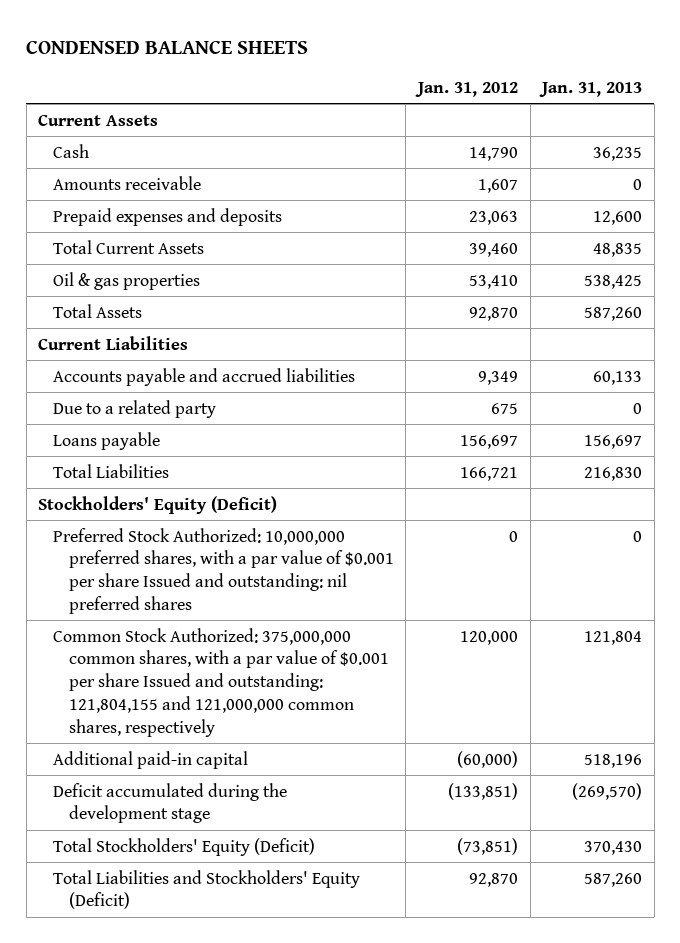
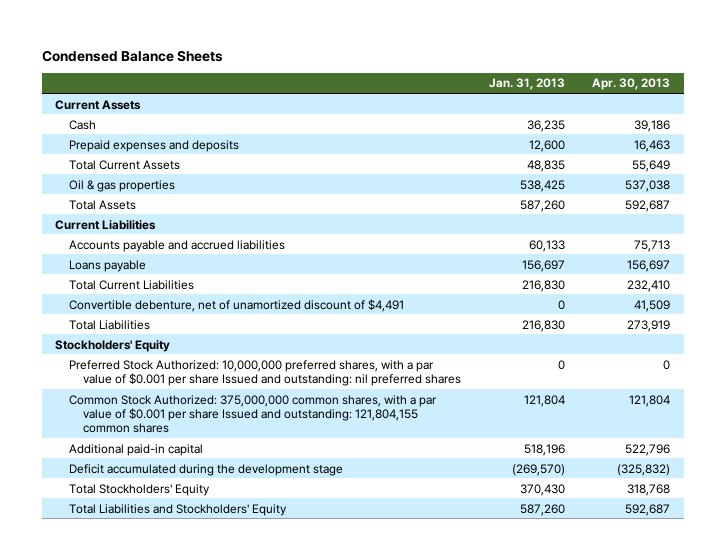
- CONDENSED BALANCE SHEETS
+ Condensed Balance Sheets
- | Jan. 31, 2012 | Jan. 31, 2013
+ | Jan. 31, 2013 | Apr. 30, 2013
- Amounts receivable | 1,607 | 0
- Due to a related party | 675 | 0
+ Total Current Liabilities | 216,830 | 232,410
+ Convertible debenture, net of unamortized discount of $4,491 | 0 | 41,509
- Stockholders' Equity (Deficit)
+ Stockholders' Equity
- Common Stock Authorized: 375,000,000 common shares, with a par value of $0.001 per share Issued and outstanding: 121,804,155 and 121,000,000 common shares, respectively | 120,000 | 121,804
+ Common Stock Authorized: 375,000,000 common shares, with a par value of $0.001 per share Issued and outstanding: 121,804,155 common shares | 121,804 | 121,804
- Total Stockholders' Equity (Deficit) | (73,851) | 370,430
- Total Liabilities and Stockholders' Equity (Deficit) | 92,870 | 587,260
+ Total Stockholders' Equity | 370,430 | 318,768
+ Total Liabilities and Stockholders' Equity | 587,260 | 592,687

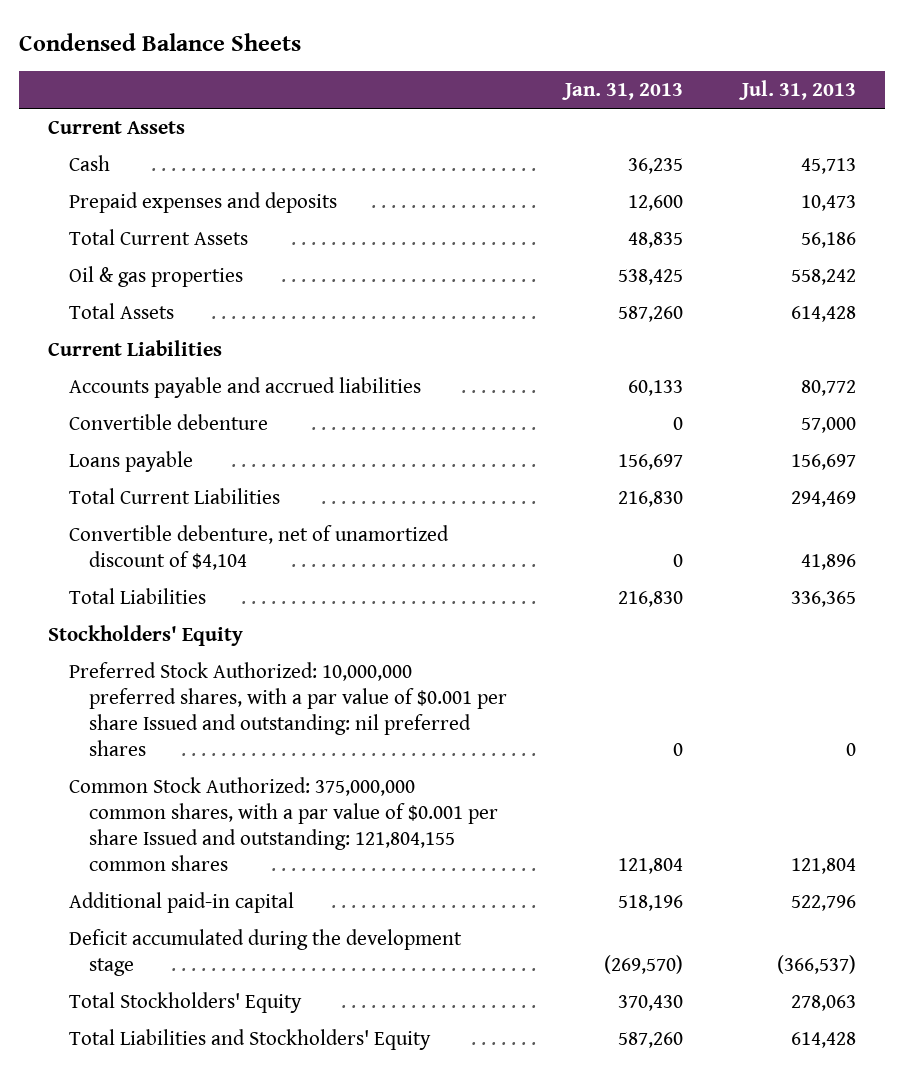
- | Jan. 31, 2013 | Apr. 30, 2013
+ | Jan. 31, 2013 | Jul. 31, 2013
+ Convertible debenture | 0 | 57,000
- Convertible debenture, net of unamortized discount of $4,491 | 0 | 41,509
+ Convertible debenture, net of unamortized discount of $4,104 | 0 | 41,896

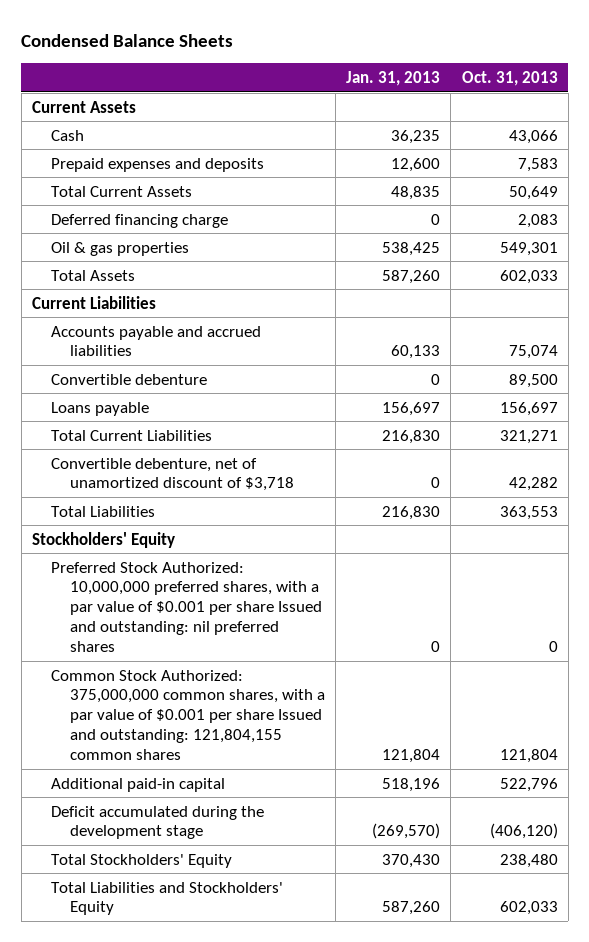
- | Jan. 31, 2013 | Jul. 31, 2013
+ | Jan. 31, 2013 | Oct. 31, 2013
+ Deferred financing charge | 0 | 2,083
- Convertible debenture, net of unamortized discount of $4,104 | 0 | 41,896
+ Convertible debenture, net of unamortized discount of $3,718 | 0 | 42,282

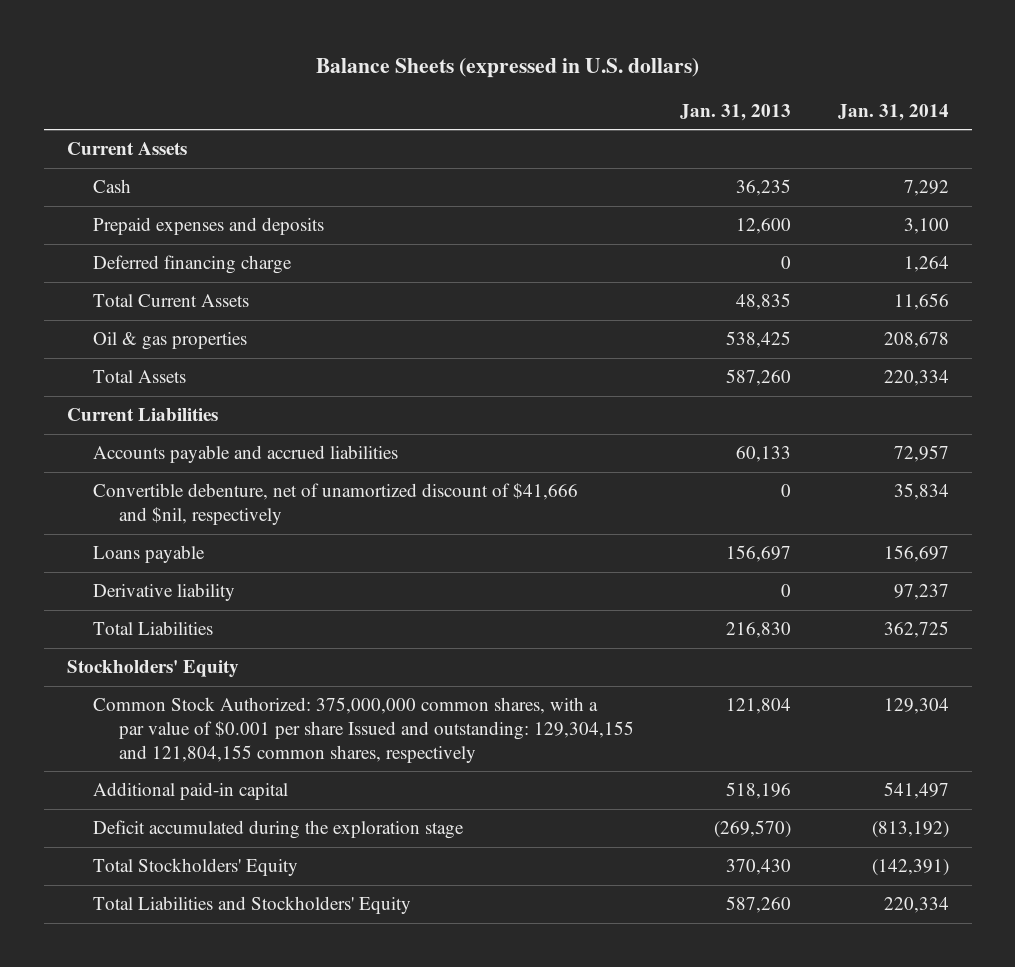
- Condensed Balance Sheets
+ Balance Sheets (expressed in U.S. dollars)
- | Jan. 31, 2013 | Oct. 31, 2013
+ | Jan. 31, 2013 | Jan. 31, 2014
moved down: Total Current Assets | 48,835 | 11,656
- Convertible debenture | 0 | 89,500
+ Convertible debenture, net of unamortized discount of $41,666 and $nil, respectively | 0 | 35,834
- Total Current Liabilities | 216,830 | 321,271
- Convertible debenture, net of unamortized discount of $3,718 | 0 | 42,282
+ Derivative liability | 0 | 97,237
- Preferred Stock Authorized: 10,000,000 preferred shares, with a par value of $0.001 per share Issued and outstanding: nil preferred shares | 0 | 0
- Common Stock Authorized: 375,000,000 common shares, with a par value of $0.001 per share Issued and outstanding: 121,804,155 common shares | 121,804 | 121,804
+ Common Stock Authorized: 375,000,000 common shares, with a par value of $0.001 per share Issued and outstanding: 129,304,155 and 121,804,155 common shares, respectively | 121,804 | 129,304
- Deficit accumulated during the development stage | (269,570) | (406,120)
+ Deficit accumulated during the exploration stage | (269,570) | (813,192)

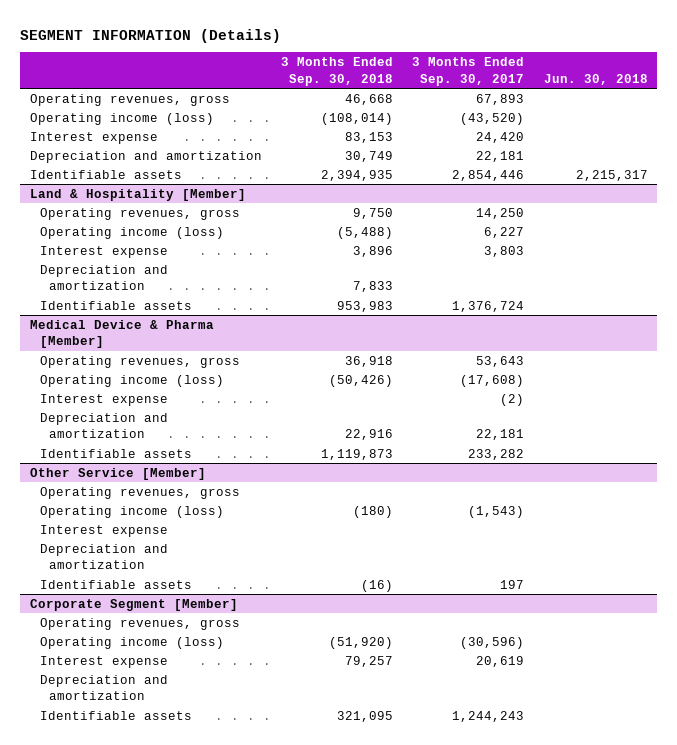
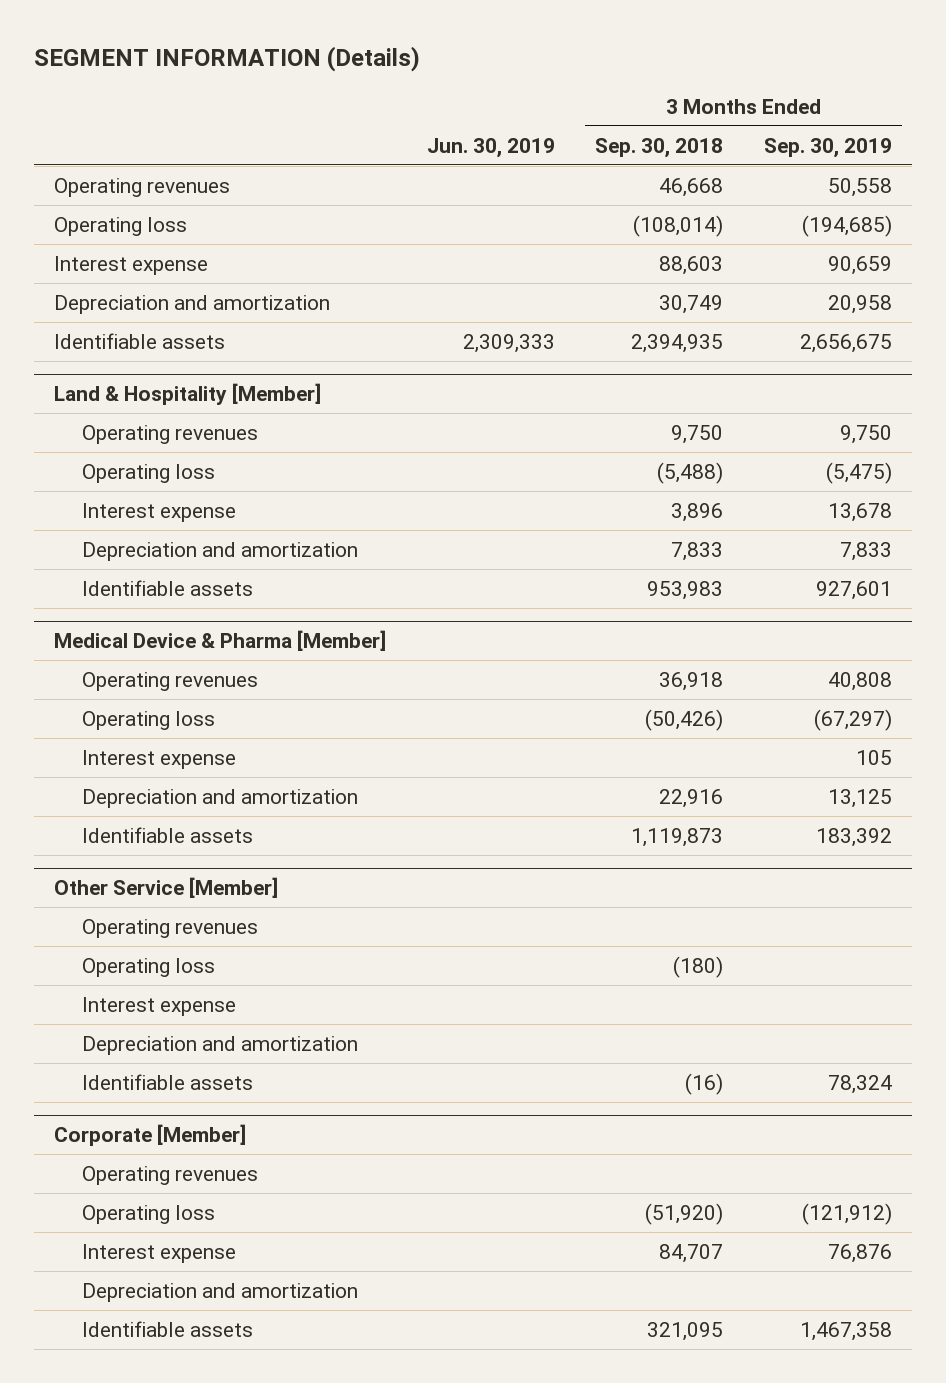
- | 3 Months Ended Sep. 30, 2018 | 3 Months Ended Sep. 30, 2017 | Jun. 30, 2018
+ | Jun. 30, 2019 | 3 Months Ended Sep. 30, 2018 | 3 Months Ended Sep. 30, 2019
- Operating revenues, gross | 46,668 | 67,893 |
- Operating income (loss) | (108,014) | (43,520) |
- Interest expense | 83,153 | 24,420 |
+ Operating revenues | | 46,668 | 50,558
+ Operating loss | | (108,014) | (194,685)
+ Interest expense | | 88,603 | 90,659
@ Land & Hospitality [Member]
- Operating revenues, gross | 9,750 | 14,250 |
- Operating income (loss) | (5,488) | 6,227 |
+ Operating revenues | | 9,750 | 9,750
+ Operating loss | | (5,488) | (5,475)
@ Medical Device & Pharma [Member]
- Operating revenues, gross | 36,918 | 53,643 |
- Operating income (loss) | (50,426) | (17,608) |
+ Operating revenues | | 36,918 | 40,808
+ Operating loss | | (50,426) | (67,297)
@ Other Service [Member]
- Operating revenues, gross
- Operating income (loss) | (180) | (1,543) |
+ Operating revenues
+ Operating loss | | (180) |
- Corporate Segment [Member]
- Operating revenues, gross
- Operating income (loss) | (51,920) | (30,596) |
- Interest expense | 79,257 | 20,619 |
+ Corporate [Member]
+ Operating revenues
+ Operating loss | | (51,920) | (121,912)
+ Interest expense | | 84,707 | 76,876

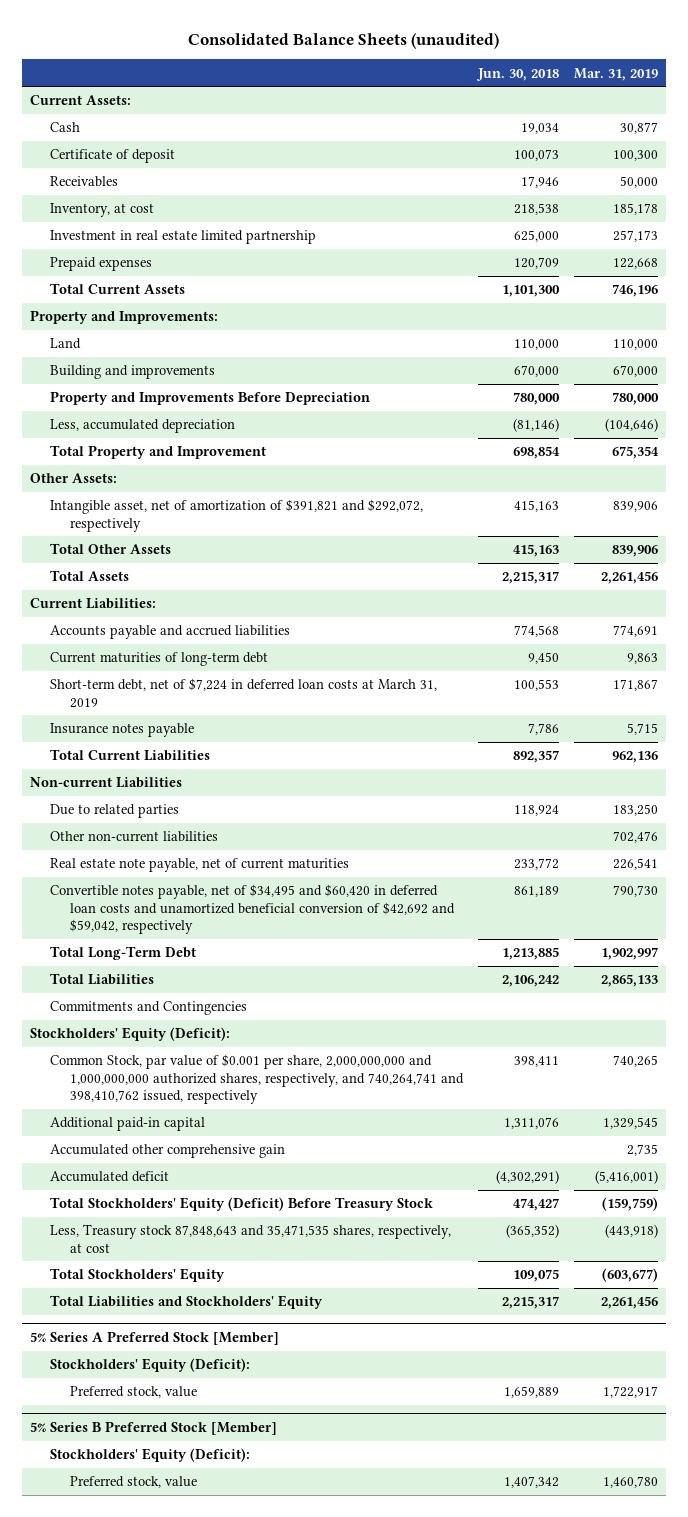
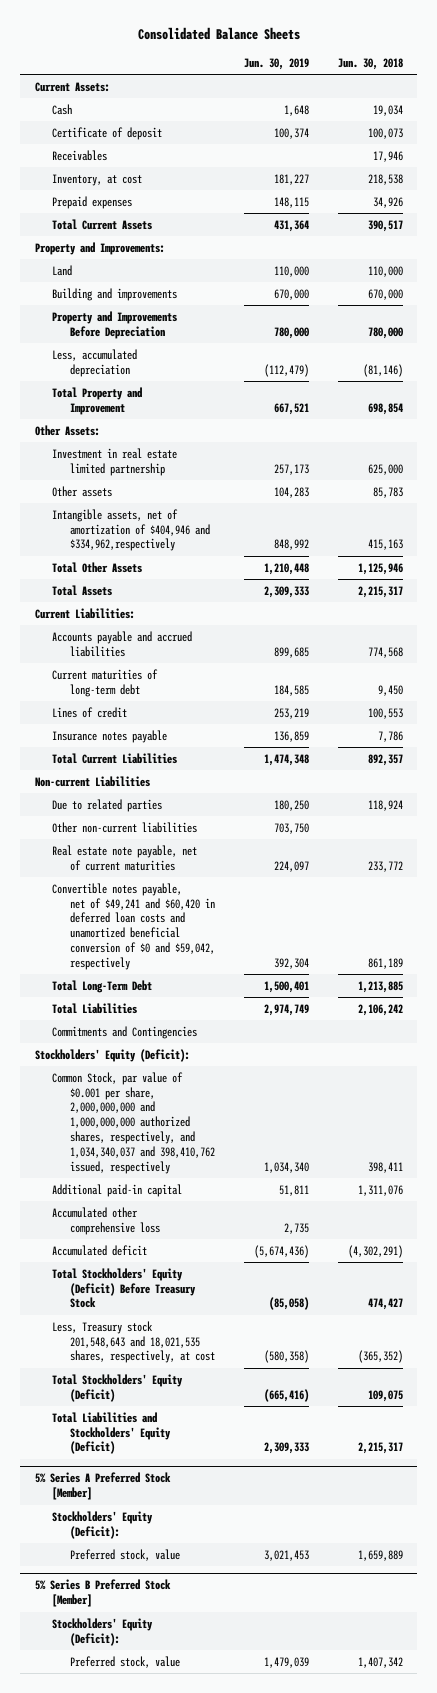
- Consolidated Balance Sheets (unaudited)
+ Consolidated Balance Sheets
- | Jun. 30, 2018 | Mar. 31, 2019
+ | Jun. 30, 2019 | Jun. 30, 2018
- Prepaid expenses | 120,709 | 122,668
- Total Current Assets | 1,101,300 | 746,196
+ Prepaid expenses | 148,115 | 34,926
+ Total Current Assets | 431,364 | 390,517
- Intangible asset, net of amortization of $391,821 and $292,072, respectively | 415,163 | 839,906
- Total Other Assets | 415,163 | 839,906
moved down: Investment in real estate limited partnership | 257,173 | 625,000
+ Other assets | 104,283 | 85,783
+ Intangible assets, net of amortization of $404,946 and $334,962,respectively | 848,992 | 415,163
+ Total Other Assets | 1,210,448 | 1,125,946
- Short-term debt, net of $7,224 in deferred loan costs at March 31, 2019 | 100,553 | 171,867
+ Lines of credit | 253,219 | 100,553
- Convertible notes payable, net of $34,495 and $60,420 in deferred loan costs and unamortized beneficial conversion of $42,692 and $59,042, respectively | 861,189 | 790,730
+ Convertible notes payable, net of $49,241 and $60,420 in deferred loan costs and unamortized beneficial conversion of $0 and $59,042, respectively | 392,304 | 861,189
- Common Stock, par value of $0.001 per share, 2,000,000,000 and 1,000,000,000 authorized shares, respectively, and 740,264,741 and 398,410,762 issued, respectively | 398,411 | 740,265
+ Common Stock, par value of $0.001 per share, 2,000,000,000 and 1,000,000,000 authorized shares, respectively, and 1,034,340,037 and 398,410,762 issued, respectively | 1,034,340 | 398,411
- Accumulated other comprehensive gain | | 2,735
+ Accumulated other comprehensive loss | 2,735 |
- Less, Treasury stock 87,848,643 and 35,471,535 shares, respectively, at cost | (365,352) | (443,918)
- Total Stockholders' Equity | 109,075 | (603,677)
- Total Liabilities and Stockholders' Equity | 2,215,317 | 2,261,456
+ Less, Treasury stock 201,548,643 and 18,021,535 shares, respectively, at cost | (580,358) | (365,352)
+ Total Stockholders' Equity (Deficit) | (665,416) | 109,075
+ Total Liabilities and Stockholders' Equity (Deficit) | 2,309,333 | 2,215,317

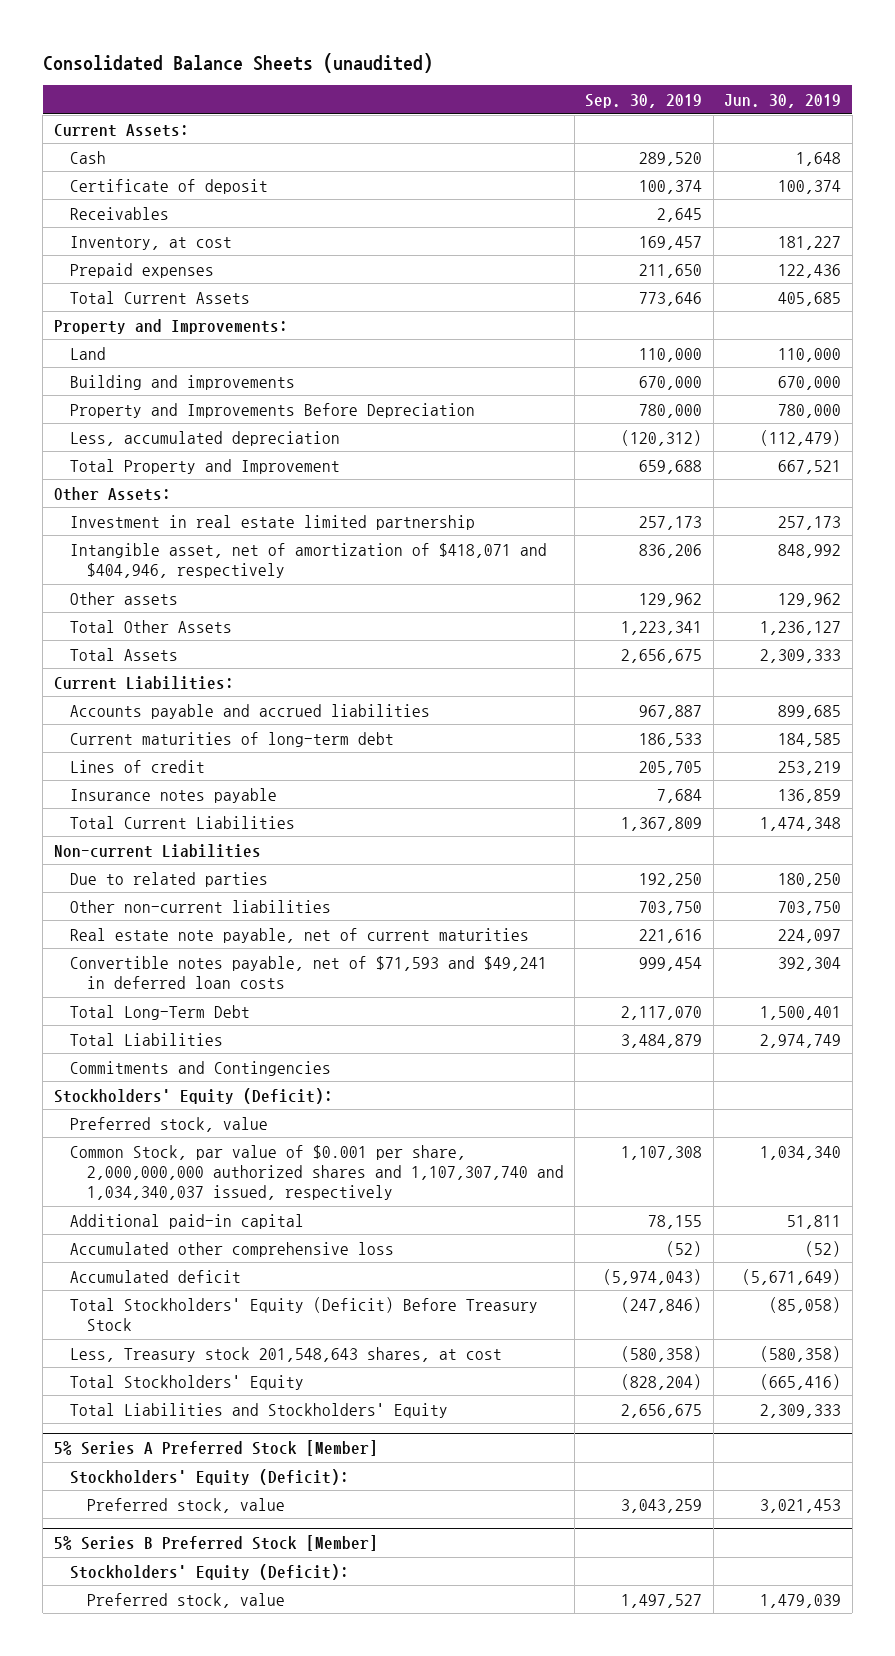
- Consolidated Balance Sheets
+ Consolidated Balance Sheets (unaudited)
- | Jun. 30, 2019 | Jun. 30, 2018
+ | Sep. 30, 2019 | Jun. 30, 2019
- Prepaid expenses | 148,115 | 34,926
- Total Current Assets | 431,364 | 390,517
+ Prepaid expenses | 211,650 | 122,436
+ Total Current Assets | 773,646 | 405,685
- Other assets | 104,283 | 85,783
- Intangible assets, net of amortization of $404,946 and $334,962,respectively | 848,992 | 415,163
- Total Other Assets | 1,210,448 | 1,125,946
+ Intangible asset, net of amortization of $418,071 and $404,946, respectively | 836,206 | 848,992
+ Other assets | 129,962 | 129,962
+ Total Other Assets | 1,223,341 | 1,236,127
- Convertible notes payable, net of $49,241 and $60,420 in deferred loan costs and unamortized beneficial conversion of $0 and $59,042, respectively | 392,304 | 861,189
+ Convertible notes payable, net of $71,593 and $49,241 in deferred loan costs | 999,454 | 392,304
- Common Stock, par value of $0.001 per share, 2,000,000,000 and 1,000,000,000 authorized shares, respectively, and 1,034,340,037 and 398,410,762 issued, respectively | 1,034,340 | 398,411
+ Preferred stock, value
+ Common Stock, par value of $0.001 per share, 2,000,000,000 authorized shares and 1,107,307,740 and 1,034,340,037 issued, respectively | 1,107,308 | 1,034,340
- Accumulated other comprehensive loss | 2,735 |
- Accumulated deficit | (5,674,436) | (4,302,291)
+ Accumulated other comprehensive loss | (52) | (52)
+ Accumulated deficit | (5,974,043) | (5,671,649)
- Less, Treasury stock 201,548,643 and 18,021,535 shares, respectively, at cost | (580,358) | (365,352)
- Total Stockholders' Equity (Deficit) | (665,416) | 109,075
- Total Liabilities and Stockholders' Equity (Deficit) | 2,309,333 | 2,215,317
+ Less, Treasury stock 201,548,643 shares, at cost | (580,358) | (580,358)
+ Total Stockholders' Equity | (828,204) | (665,416)
+ Total Liabilities and Stockholders' Equity | 2,656,675 | 2,309,333

